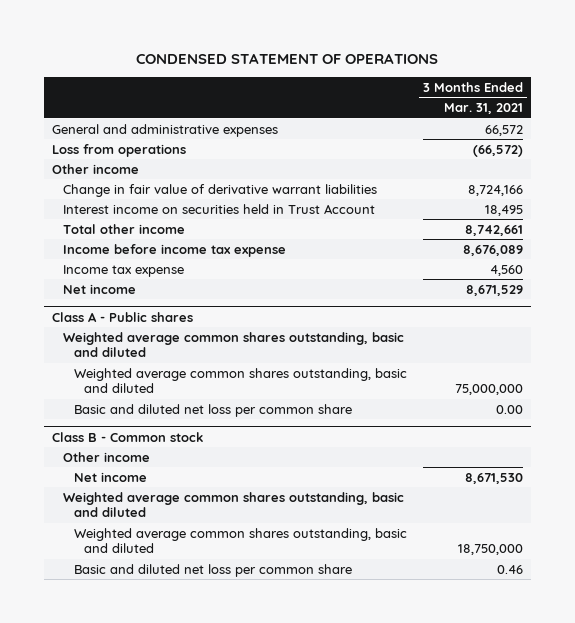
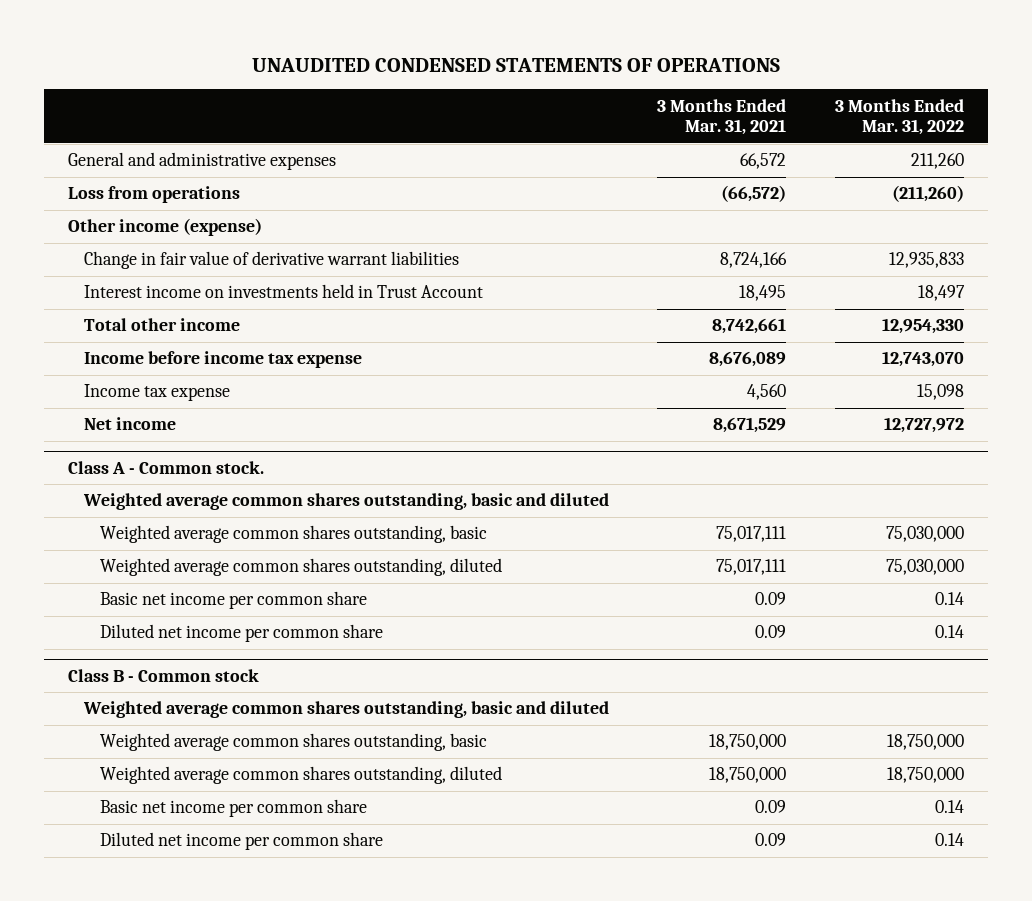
- CONDENSED STATEMENT OF OPERATIONS
+ UNAUDITED CONDENSED STATEMENTS OF OPERATIONS
- | 3 Months Ended Mar. 31, 2021
+ | 3 Months Ended Mar. 31, 2021 | 3 Months Ended Mar. 31, 2022
- Other income
+ Other income (expense)
- Interest income on securities held in Trust Account | 18,495
+ Interest income on investments held in Trust Account | 18,495 | 18,497
- Class A - Public shares
+ Class A - Common stock.
- Weighted average common shares outstanding, basic and diluted | 75,000,000
- Basic and diluted net loss per common share | 0.00
+ Weighted average common shares outstanding, basic | 75,017,111 | 75,030,000
+ Weighted average common shares outstanding, diluted | 75,017,111 | 75,030,000
+ Basic net income per common share | 0.09 | 0.14
+ Diluted net income per common share | 0.09 | 0.14
@ Class B - Common stock
- Other income
- Net income | 8,671,530
- Weighted average common shares outstanding, basic and diluted | 18,750,000
- Basic and diluted net loss per common share | 0.46
+ Weighted average common shares outstanding, basic | 18,750,000 | 18,750,000
+ Weighted average common shares outstanding, diluted | 18,750,000 | 18,750,000
+ Basic net income per common share | 0.09 | 0.14
+ Diluted net income per common share | 0.09 | 0.14

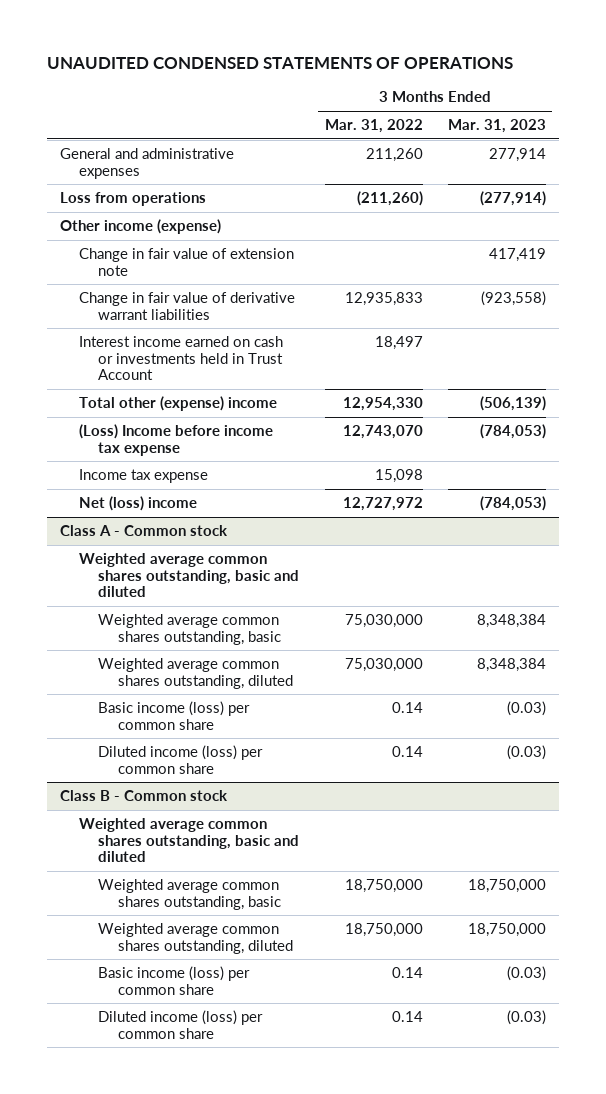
- | 3 Months Ended Mar. 31, 2021 | 3 Months Ended Mar. 31, 2022
+ | 3 Months Ended Mar. 31, 2022 | 3 Months Ended Mar. 31, 2023
+ Change in fair value of extension note | | 417,419
- Interest income on investments held in Trust Account | 18,495 | 18,497
- Total other income | 8,742,661 | 12,954,330
- Income before income tax expense | 8,676,089 | 12,743,070
+ Interest income earned on cash or investments held in Trust Account | 18,497 |
+ Total other (expense) income | 12,954,330 | (506,139)
+ (Loss) Income before income tax expense | 12,743,070 | (784,053)
- Net income | 8,671,529 | 12,727,972
- Class A - Common stock.
+ Net (loss) income | 12,727,972 | (784,053)
+ Class A - Common stock
- Basic net income per common share | 0.09 | 0.14
- Diluted net income per common share | 0.09 | 0.14
+ Basic income (loss) per common share | 0.14 | (0.03)
+ Diluted income (loss) per common share | 0.14 | (0.03)
@ Class B - Common stock
- Basic net income per common share | 0.09 | 0.14
- Diluted net income per common share | 0.09 | 0.14
+ Basic income (loss) per common share | 0.14 | (0.03)
+ Diluted income (loss) per common share | 0.14 | (0.03)

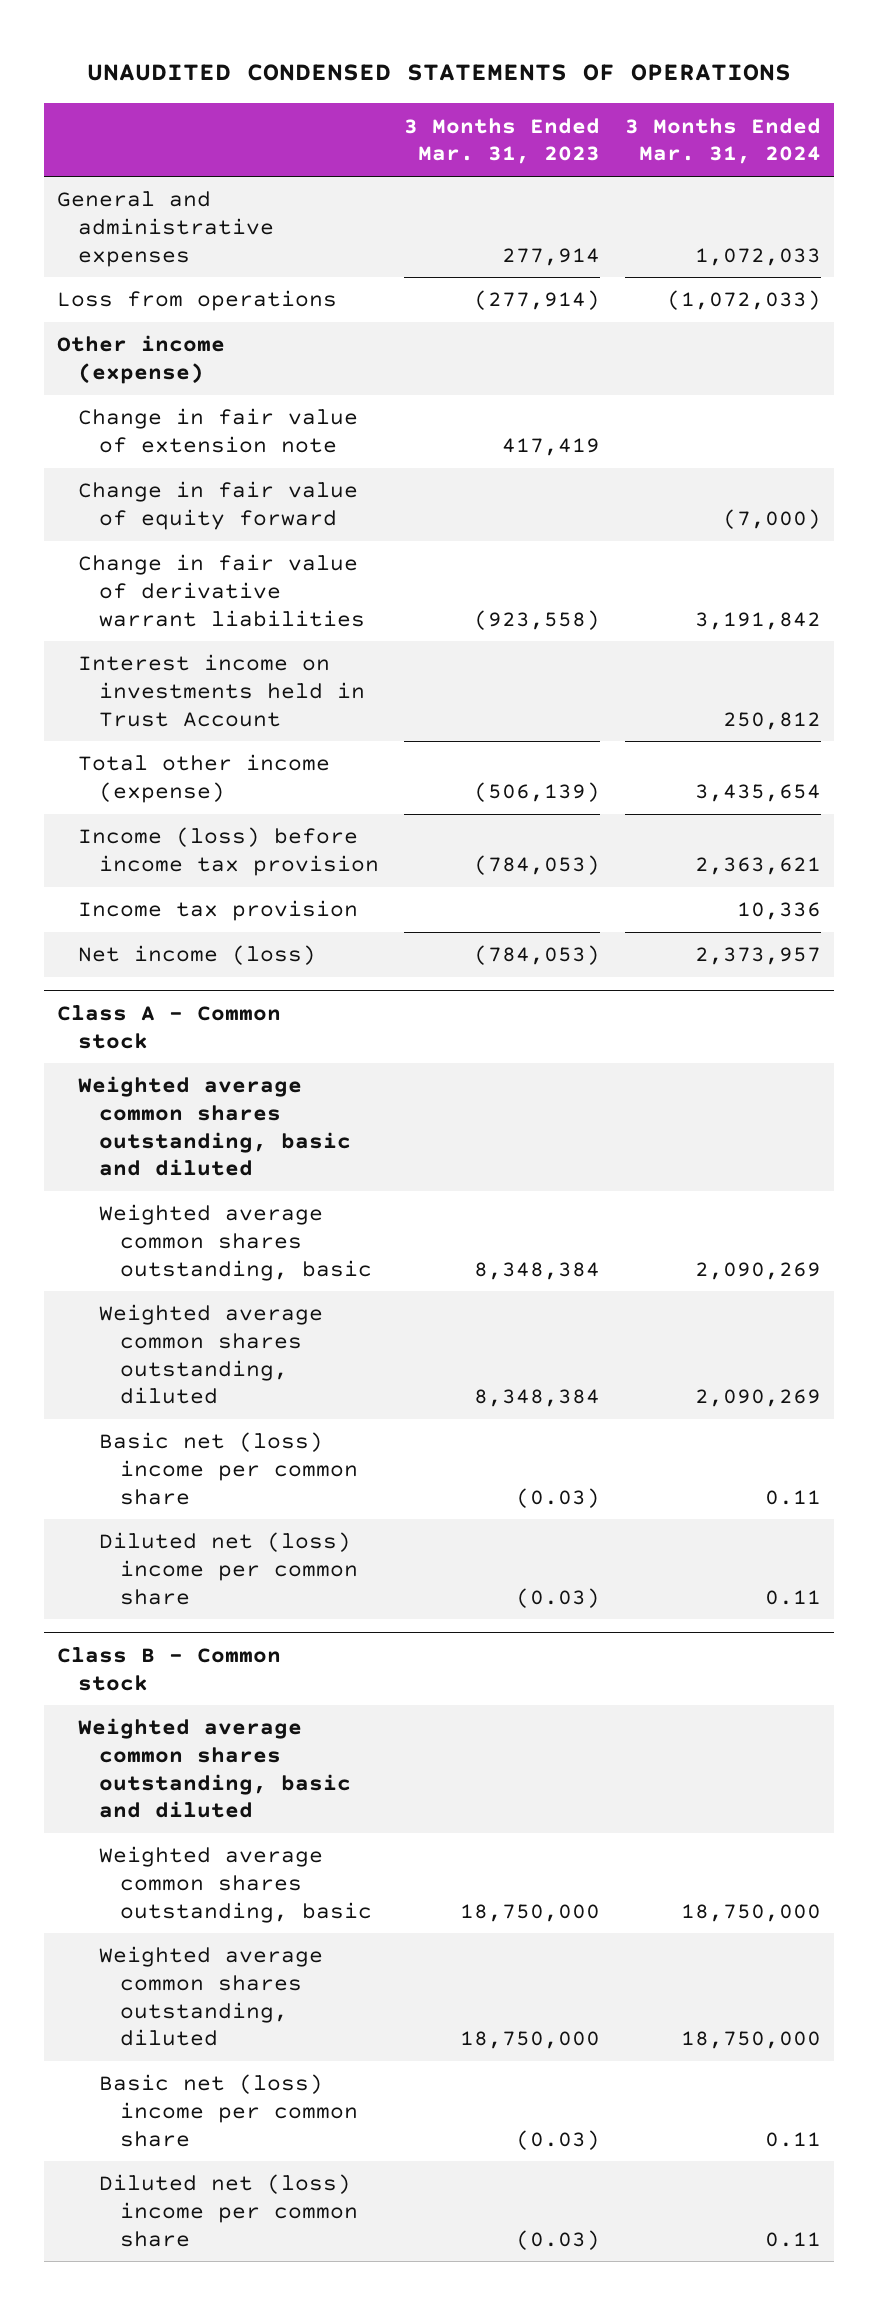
- | 3 Months Ended Mar. 31, 2022 | 3 Months Ended Mar. 31, 2023
+ | 3 Months Ended Mar. 31, 2023 | 3 Months Ended Mar. 31, 2024
+ Change in fair value of equity forward | | (7,000)
- Interest income earned on cash or investments held in Trust Account | 18,497 |
- Total other (expense) income | 12,954,330 | (506,139)
- (Loss) Income before income tax expense | 12,743,070 | (784,053)
- Income tax expense | 15,098 |
- Net (loss) income | 12,727,972 | (784,053)
+ Interest income on investments held in Trust Account | | 250,812
+ Total other income (expense) | (506,139) | 3,435,654
+ Income (loss) before income tax provision | (784,053) | 2,363,621
+ Income tax provision | | 10,336
+ Net income (loss) | (784,053) | 2,373,957
@ Class A - Common stock
- Basic income (loss) per common share | 0.14 | (0.03)
- Diluted income (loss) per common share | 0.14 | (0.03)
+ Basic net (loss) income per common share | (0.03) | 0.11
+ Diluted net (loss) income per common share | (0.03) | 0.11
@ Class B - Common stock
- Basic income (loss) per common share | 0.14 | (0.03)
- Diluted income (loss) per common share | 0.14 | (0.03)
+ Basic net (loss) income per common share | (0.03) | 0.11
+ Diluted net (loss) income per common share | (0.03) | 0.11

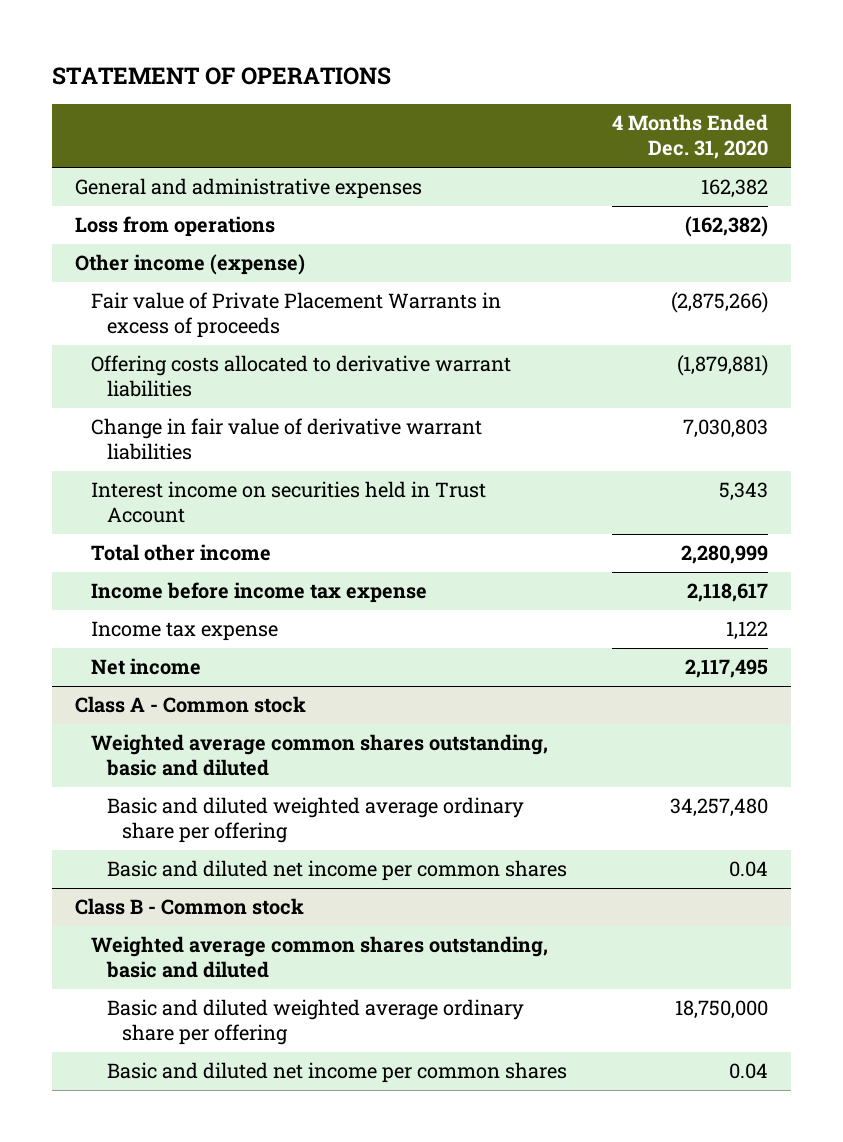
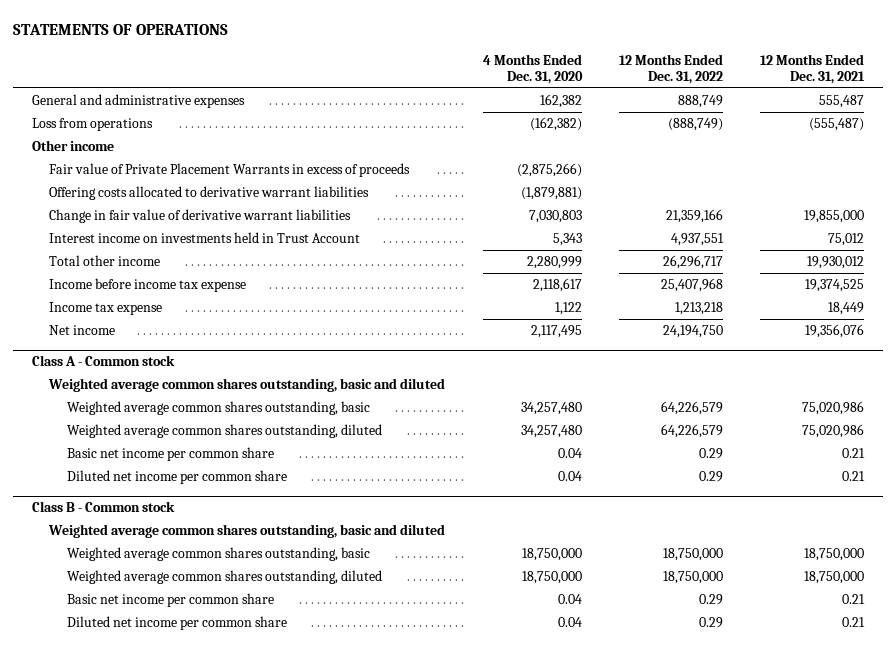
- STATEMENT OF OPERATIONS
+ STATEMENTS OF OPERATIONS
- | 4 Months Ended Dec. 31, 2020
+ | 4 Months Ended Dec. 31, 2020 | 12 Months Ended Dec. 31, 2022 | 12 Months Ended Dec. 31, 2021
- Other income (expense)
+ Other income
- Interest income on securities held in Trust Account | 5,343
+ Interest income on investments held in Trust Account | 5,343 | 4,937,551 | 75,012
@ Class A - Common stock
- Basic and diluted weighted average ordinary share per offering | 34,257,480
- Basic and diluted net income per common shares | 0.04
+ Weighted average common shares outstanding, basic | 34,257,480 | 64,226,579 | 75,020,986
+ Weighted average common shares outstanding, diluted | 34,257,480 | 64,226,579 | 75,020,986
+ Basic net income per common share | 0.04 | 0.29 | 0.21
+ Diluted net income per common share | 0.04 | 0.29 | 0.21
@ Class B - Common stock
- Basic and diluted weighted average ordinary share per offering | 18,750,000
- Basic and diluted net income per common shares | 0.04
+ Weighted average common shares outstanding, basic | 18,750,000 | 18,750,000 | 18,750,000
+ Weighted average common shares outstanding, diluted | 18,750,000 | 18,750,000 | 18,750,000
+ Basic net income per common share | 0.04 | 0.29 | 0.21
+ Diluted net income per common share | 0.04 | 0.29 | 0.21

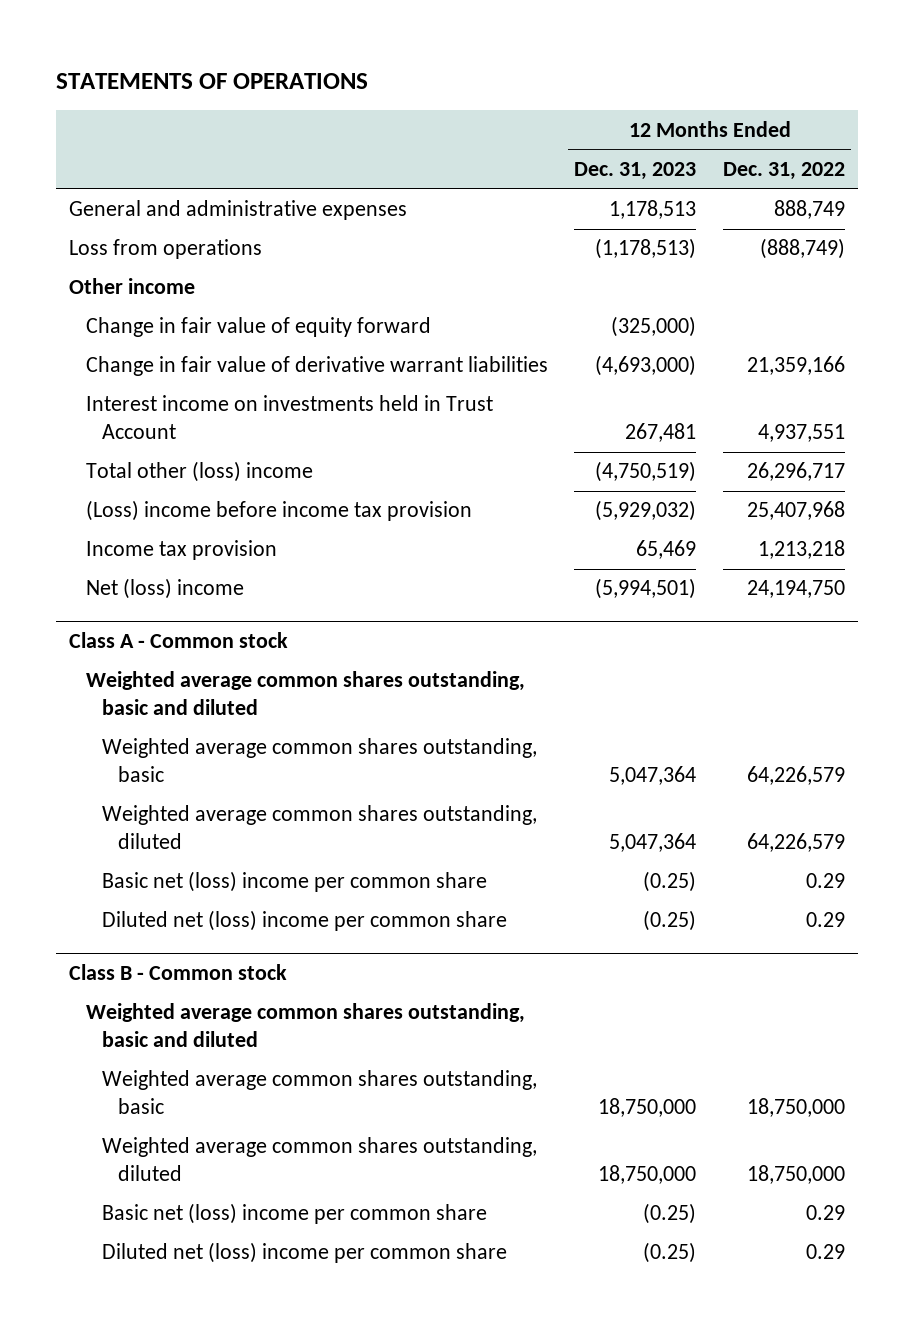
- | 4 Months Ended Dec. 31, 2020 | 12 Months Ended Dec. 31, 2022 | 12 Months Ended Dec. 31, 2021
+ | 12 Months Ended Dec. 31, 2023 | 12 Months Ended Dec. 31, 2022
- Fair value of Private Placement Warrants in excess of proceeds | (2,875,266) | |
- Offering costs allocated to derivative warrant liabilities | (1,879,881) | |
+ Change in fair value of equity forward | (325,000) |
- Total other income | 2,280,999 | 26,296,717 | 19,930,012
- Income before income tax expense | 2,118,617 | 25,407,968 | 19,374,525
- Income tax expense | 1,122 | 1,213,218 | 18,449
- Net income | 2,117,495 | 24,194,750 | 19,356,076
+ Total other (loss) income | (4,750,519) | 26,296,717
+ (Loss) income before income tax provision | (5,929,032) | 25,407,968
+ Income tax provision | 65,469 | 1,213,218
+ Net (loss) income | (5,994,501) | 24,194,750
@ Class A - Common stock
- Basic net income per common share | 0.04 | 0.29 | 0.21
- Diluted net income per common share | 0.04 | 0.29 | 0.21
+ Basic net (loss) income per common share | (0.25) | 0.29
+ Diluted net (loss) income per common share | (0.25) | 0.29
@ Class B - Common stock
- Basic net income per common share | 0.04 | 0.29 | 0.21
- Diluted net income per common share | 0.04 | 0.29 | 0.21
+ Basic net (loss) income per common share | (0.25) | 0.29
+ Diluted net (loss) income per common share | (0.25) | 0.29

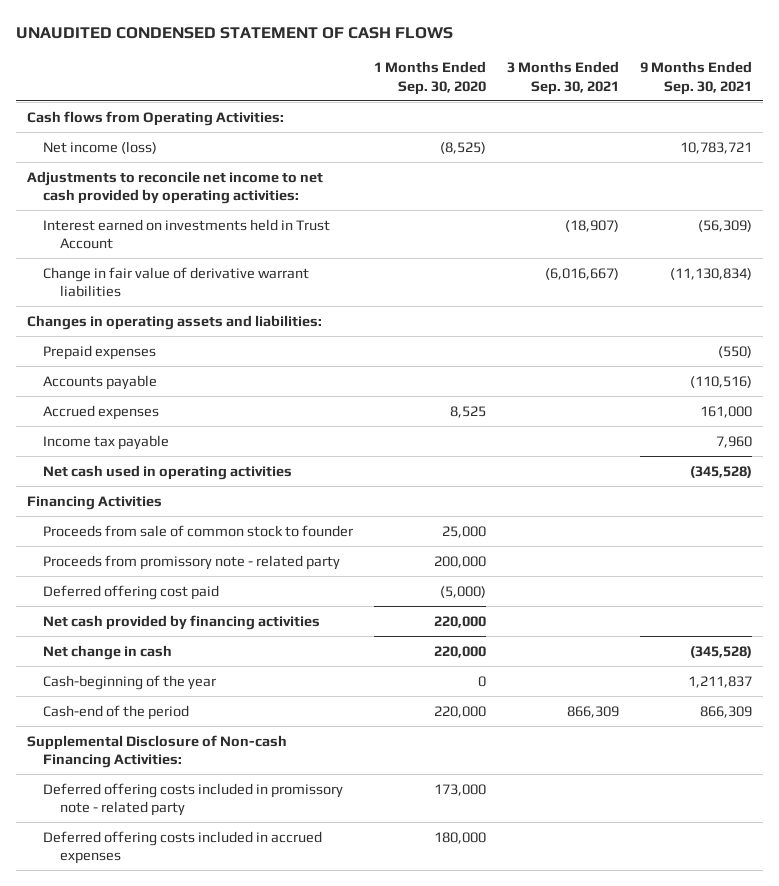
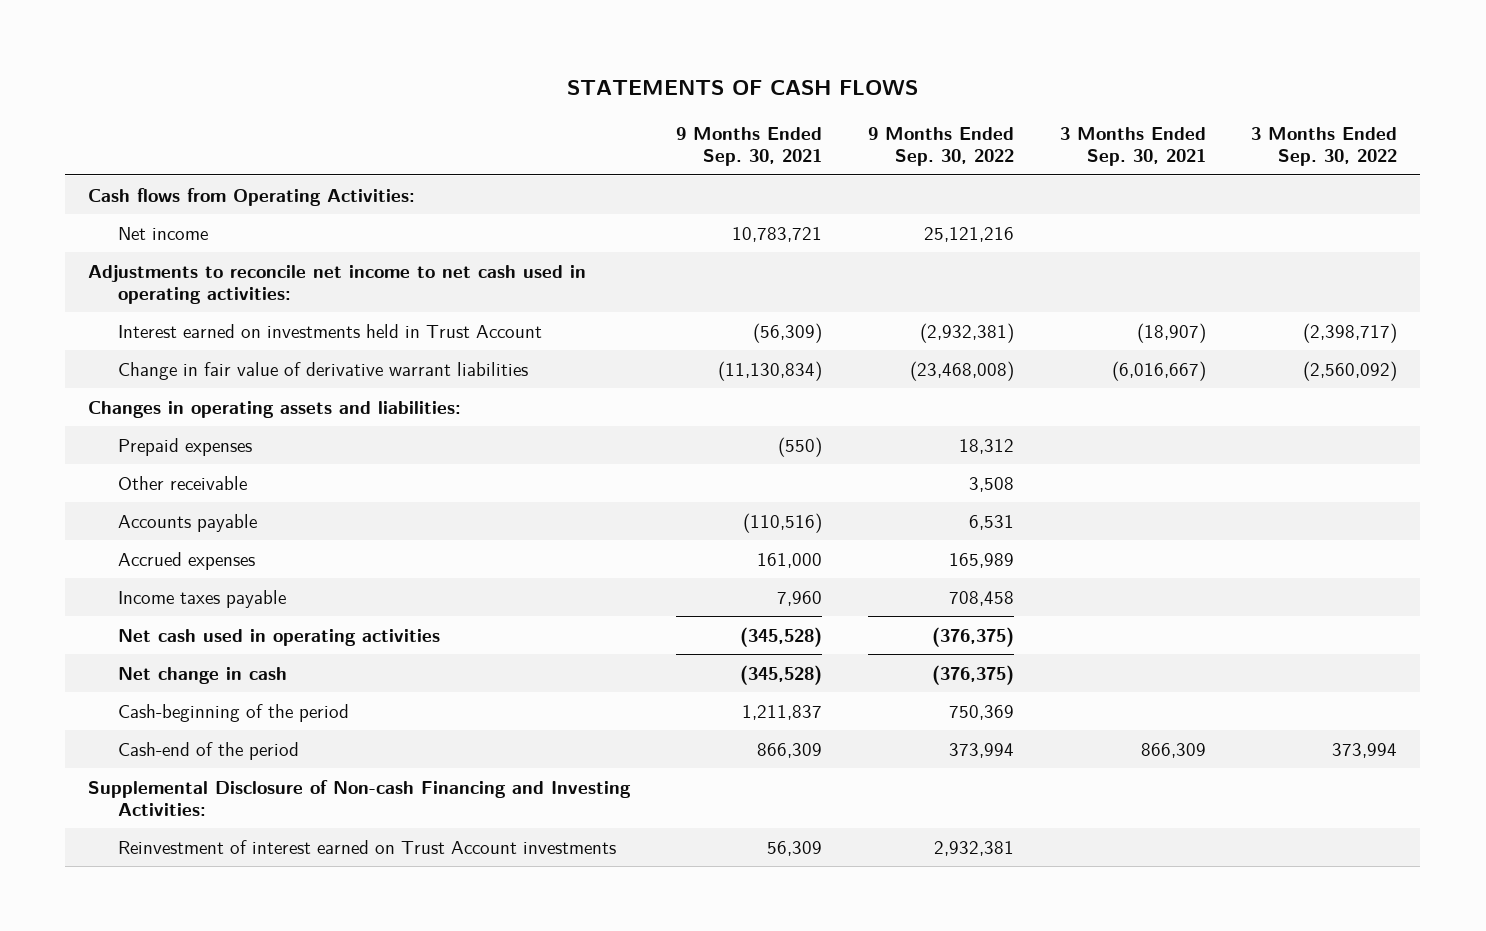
- UNAUDITED CONDENSED STATEMENT OF CASH FLOWS
+ STATEMENTS OF CASH FLOWS
- | 1 Months Ended Sep. 30, 2020 | 3 Months Ended Sep. 30, 2021 | 9 Months Ended Sep. 30, 2021
+ | 9 Months Ended Sep. 30, 2021 | 9 Months Ended Sep. 30, 2022 | 3 Months Ended Sep. 30, 2021 | 3 Months Ended Sep. 30, 2022
- Net income (loss) | (8,525) | | 10,783,721
- Adjustments to reconcile net income to net cash provided by operating activities:
+ Net income | 10,783,721 | 25,121,216 | |
+ Adjustments to reconcile net income to net cash used in operating activities:
+ Other receivable | | 3,508 | |
- Income tax payable | | | 7,960
+ Income taxes payable | 7,960 | 708,458 | |
- Financing Activities
- Proceeds from sale of common stock to founder | 25,000 | |
- Proceeds from promissory note - related party | 200,000 | |
- Deferred offering cost paid | (5,000) | |
- Net cash provided by financing activities | 220,000 | |
- Cash-beginning of the year | 0 | | 1,211,837
+ Cash-beginning of the period | 1,211,837 | 750,369 | |
- Supplemental Disclosure of Non-cash Financing Activities:
- Deferred offering costs included in promissory note - related party | 173,000 | |
- Deferred offering costs included in accrued expenses | 180,000 | |
+ Supplemental Disclosure of Non-cash Financing and Investing Activities:
+ Reinvestment of interest earned on Trust Account investments | 56,309 | 2,932,381 | |

